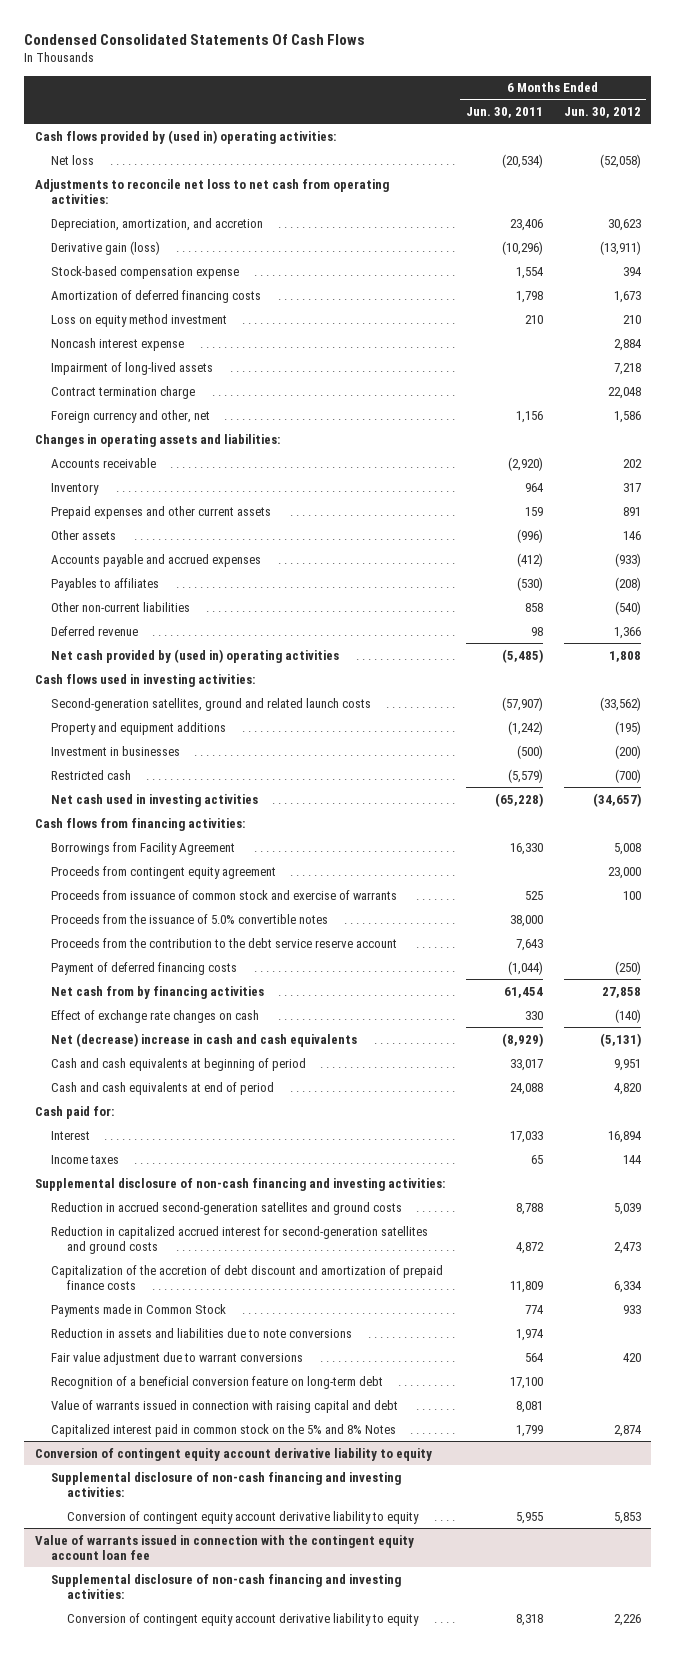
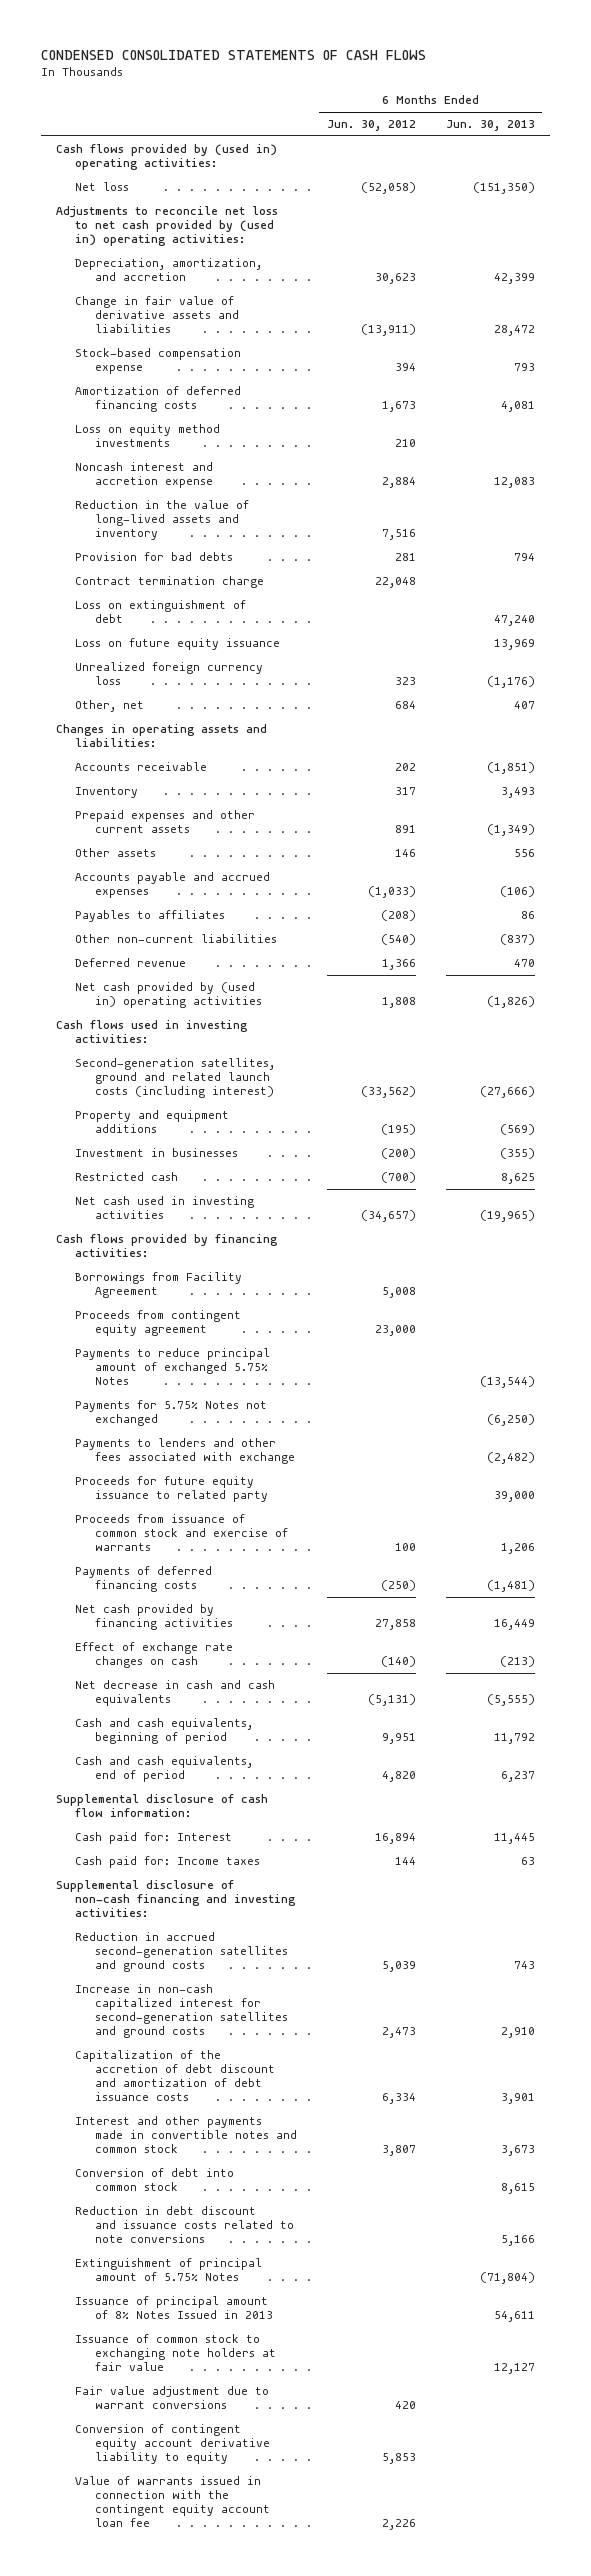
- Condensed Consolidated Statements Of Cash Flows
+ CONDENSED CONSOLIDATED STATEMENTS OF CASH FLOWS
- | 6 Months Ended Jun. 30, 2011 | 6 Months Ended Jun. 30, 2012
+ | 6 Months Ended Jun. 30, 2012 | 6 Months Ended Jun. 30, 2013
- Adjustments to reconcile net loss to net cash from operating activities:
+ Adjustments to reconcile net loss to net cash provided by (used in) operating activities:
- Derivative gain (loss) | (10,296) | (13,911)
+ Change in fair value of derivative assets and liabilities | (13,911) | 28,472
- Loss on equity method investment | 210 | 210
- Noncash interest expense | | 2,884
- Impairment of long-lived assets | | 7,218
+ Loss on equity method investments | 210 |
+ Noncash interest and accretion expense | 2,884 | 12,083
+ Reduction in the value of long-lived assets and inventory | 7,516 |
+ Provision for bad debts | 281 | 794
- Foreign currency and other, net | 1,156 | 1,586
+ Loss on extinguishment of debt | | 47,240
+ Loss on future equity issuance | | 13,969
+ Unrealized foreign currency loss | 323 | (1,176)
+ Other, net | 684 | 407
- Accounts payable and accrued expenses | (412) | (933)
+ Accounts payable and accrued expenses | (1,033) | (106)
- Second-generation satellites, ground and related launch costs | (57,907) | (33,562)
+ Second-generation satellites, ground and related launch costs (including interest) | (33,562) | (27,666)
- Cash flows from financing activities:
+ Cash flows provided by financing activities:
+ Payments to reduce principal amount of exchanged 5.75% Notes | | (13,544)
+ Payments for 5.75% Notes not exchanged | | (6,250)
+ Payments to lenders and other fees associated with exchange | | (2,482)
+ Proceeds for future equity issuance to related party | | 39,000
- Proceeds from the issuance of 5.0% convertible notes | 38,000 |
- Proceeds from the contribution to the debt service reserve account | 7,643 |
- Payment of deferred financing costs | (1,044) | (250)
- Net cash from by financing activities | 61,454 | 27,858
+ Payments of deferred financing costs | (250) | (1,481)
+ Net cash provided by financing activities | 27,858 | 16,449
- Net (decrease) increase in cash and cash equivalents | (8,929) | (5,131)
- Cash and cash equivalents at beginning of period | 33,017 | 9,951
- Cash and cash equivalents at end of period | 24,088 | 4,820
- Cash paid for:
- Interest | 17,033 | 16,894
- Income taxes | 65 | 144
+ Net decrease in cash and cash equivalents | (5,131) | (5,555)
+ Cash and cash equivalents, beginning of period | 9,951 | 11,792
+ Cash and cash equivalents, end of period | 4,820 | 6,237
+ Supplemental disclosure of cash flow information:
+ Cash paid for: Interest | 16,894 | 11,445
+ Cash paid for: Income taxes | 144 | 63
- Reduction in capitalized accrued interest for second-generation satellites and ground costs | 4,872 | 2,473
- Capitalization of the accretion of debt discount and amortization of prepaid finance costs | 11,809 | 6,334
- Payments made in Common Stock | 774 | 933
- Reduction in assets and liabilities due to note conversions | 1,974 |
+ Increase in non-cash capitalized interest for second-generation satellites and ground costs | 2,473 | 2,910
+ Capitalization of the accretion of debt discount and amortization of debt issuance costs | 6,334 | 3,901
+ Interest and other payments made in convertible notes and common stock | 3,807 | 3,673
+ Conversion of debt into common stock | | 8,615
+ Reduction in debt discount and issuance costs related to note conversions | | 5,166
+ Extinguishment of principal amount of 5.75% Notes | | (71,804)
+ Issuance of principal amount of 8% Notes Issued in 2013 | | 54,611
+ Issuance of common stock to exchanging note holders at fair value | | 12,127
- Recognition of a beneficial conversion feature on long-term debt | 17,100 |
- Value of warrants issued in connection with raising capital and debt | 8,081 |
- Capitalized interest paid in common stock on the 5% and 8% Notes | 1,799 | 2,874
- Conversion of contingent equity account derivative liability to equity
- Supplemental disclosure of non-cash financing and investing activities:
- Value of warrants issued in connection with the contingent equity account loan fee
- Supplemental disclosure of non-cash financing and investing activities:
- Conversion of contingent equity account derivative liability to equity | 8,318 | 2,226
+ Value of warrants issued in connection with the contingent equity account loan fee | 2,226 |

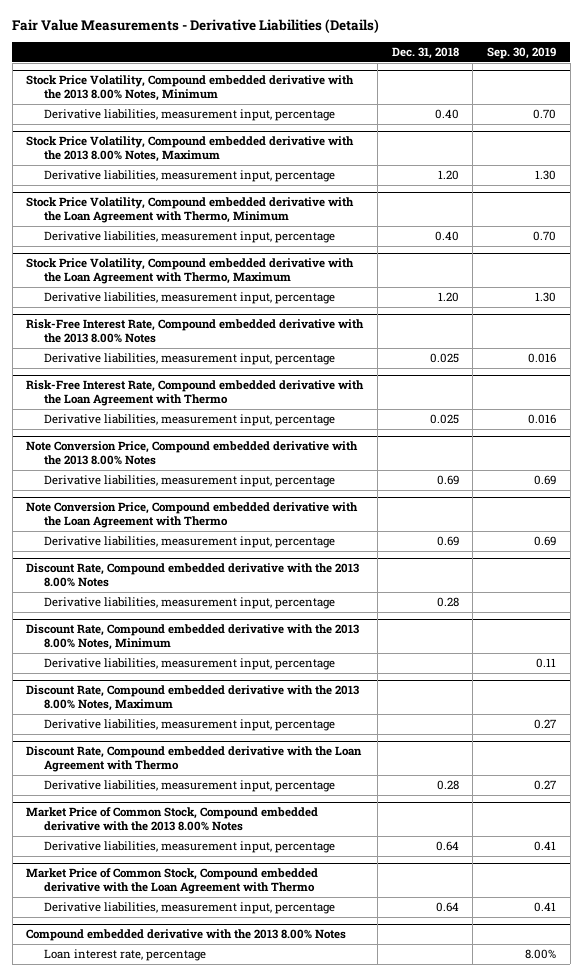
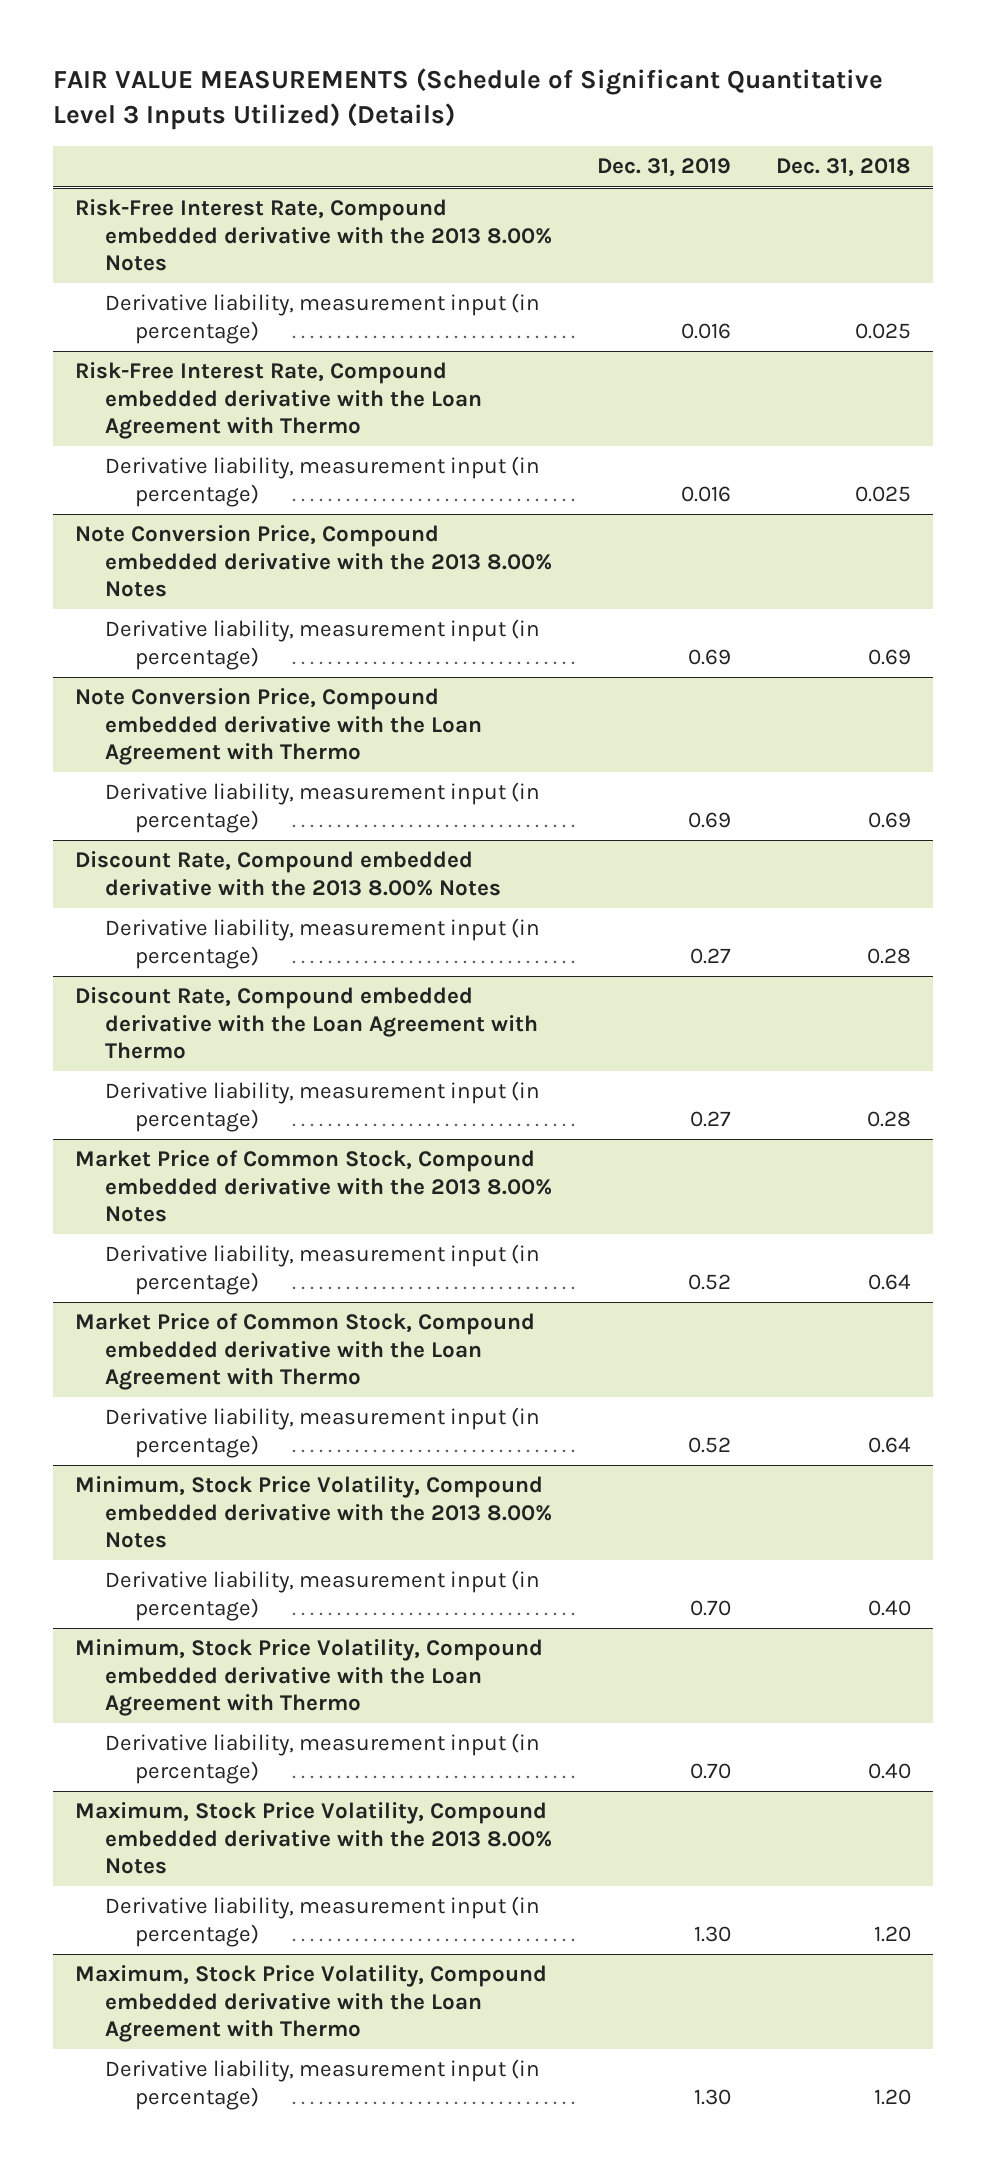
- Fair Value Measurements - Derivative Liabilities (Details)
+ FAIR VALUE MEASUREMENTS (Schedule of Significant Quantitative Level 3 Inputs Utilized) (Details)
- | Dec. 31, 2018 | Sep. 30, 2019
+ | Dec. 31, 2019 | Dec. 31, 2018
- Stock Price Volatility, Compound embedded derivative with the 2013 8.00% Notes, Minimum
- Derivative liabilities, measurement input, percentage | 0.40 | 0.70
- Stock Price Volatility, Compound embedded derivative with the 2013 8.00% Notes, Maximum
- Derivative liabilities, measurement input, percentage | 1.20 | 1.30
- Stock Price Volatility, Compound embedded derivative with the Loan Agreement with Thermo, Minimum
- Derivative liabilities, measurement input, percentage | 0.40 | 0.70
- Stock Price Volatility, Compound embedded derivative with the Loan Agreement with Thermo, Maximum
- Derivative liabilities, measurement input, percentage | 1.20 | 1.30
@ Risk-Free Interest Rate, Compound embedded derivative with the 2013 8.00% Notes
- Derivative liabilities, measurement input, percentage | 0.025 | 0.016
+ Derivative liability, measurement input (in percentage) | 0.016 | 0.025
@ Risk-Free Interest Rate, Compound embedded derivative with the Loan Agreement with Thermo
- Derivative liabilities, measurement input, percentage | 0.025 | 0.016
+ Derivative liability, measurement input (in percentage) | 0.016 | 0.025
@ Note Conversion Price, Compound embedded derivative with the 2013 8.00% Notes
- Derivative liabilities, measurement input, percentage | 0.69 | 0.69
+ Derivative liability, measurement input (in percentage) | 0.69 | 0.69
@ Note Conversion Price, Compound embedded derivative with the Loan Agreement with Thermo
- Derivative liabilities, measurement input, percentage | 0.69 | 0.69
+ Derivative liability, measurement input (in percentage) | 0.69 | 0.69
@ Discount Rate, Compound embedded derivative with the 2013 8.00% Notes
- Derivative liabilities, measurement input, percentage | 0.28 |
- Discount Rate, Compound embedded derivative with the 2013 8.00% Notes, Minimum
- Derivative liabilities, measurement input, percentage | | 0.11
- Discount Rate, Compound embedded derivative with the 2013 8.00% Notes, Maximum
- Derivative liabilities, measurement input, percentage | | 0.27
@ Discount Rate, Compound embedded derivative with the 2013 8.00% Notes
+ Derivative liability, measurement input (in percentage) | 0.27 | 0.28
@ Discount Rate, Compound embedded derivative with the Loan Agreement with Thermo
- Derivative liabilities, measurement input, percentage | 0.28 | 0.27
+ Derivative liability, measurement input (in percentage) | 0.27 | 0.28
@ Market Price of Common Stock, Compound embedded derivative with the 2013 8.00% Notes
- Derivative liabilities, measurement input, percentage | 0.64 | 0.41
+ Derivative liability, measurement input (in percentage) | 0.52 | 0.64
@ Market Price of Common Stock, Compound embedded derivative with the Loan Agreement with Thermo
- Derivative liabilities, measurement input, percentage | 0.64 | 0.41
- Compound embedded derivative with the 2013 8.00% Notes
- Loan interest rate, percentage | | 8.00%
@ Market Price of Common Stock, Compound embedded derivative with the Loan Agreement with Thermo
+ Derivative liability, measurement input (in percentage) | 0.52 | 0.64
+ Minimum, Stock Price Volatility, Compound embedded derivative with the 2013 8.00% Notes
+ Derivative liability, measurement input (in percentage) | 0.70 | 0.40
+ Minimum, Stock Price Volatility, Compound embedded derivative with the Loan Agreement with Thermo
+ Derivative liability, measurement input (in percentage) | 0.70 | 0.40
+ Maximum, Stock Price Volatility, Compound embedded derivative with the 2013 8.00% Notes
+ Derivative liability, measurement input (in percentage) | 1.30 | 1.20
+ Maximum, Stock Price Volatility, Compound embedded derivative with the Loan Agreement with Thermo
+ Derivative liability, measurement input (in percentage) | 1.30 | 1.20

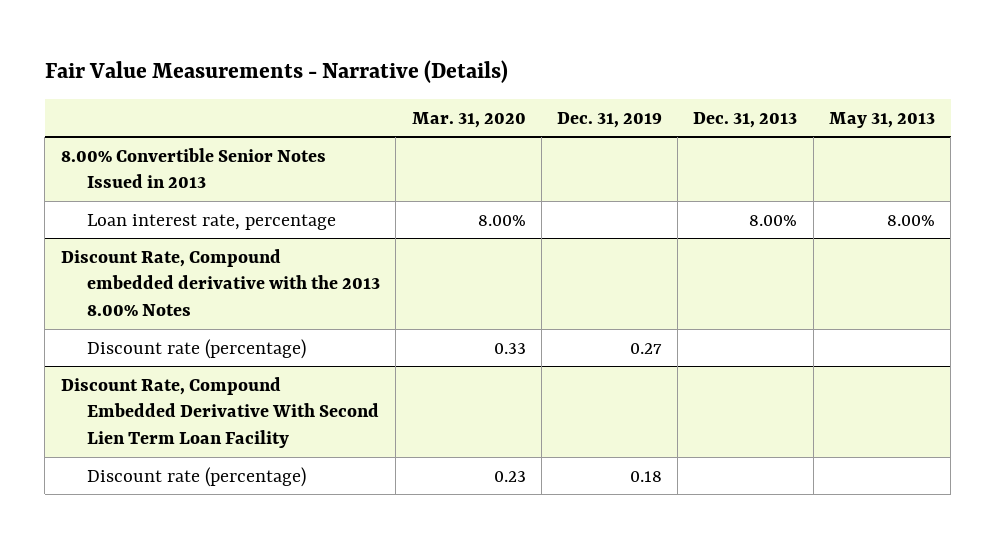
- FAIR VALUE MEASUREMENTS (Schedule of Significant Quantitative Level 3 Inputs Utilized) (Details)
+ Fair Value Measurements - Narrative (Details)
- | Dec. 31, 2019 | Dec. 31, 2018
+ | Mar. 31, 2020 | Dec. 31, 2019 | Dec. 31, 2013 | May 31, 2013
- Risk-Free Interest Rate, Compound embedded derivative with the 2013 8.00% Notes
- Derivative liability, measurement input (in percentage) | 0.016 | 0.025
- Risk-Free Interest Rate, Compound embedded derivative with the Loan Agreement with Thermo
- Derivative liability, measurement input (in percentage) | 0.016 | 0.025
- Note Conversion Price, Compound embedded derivative with the 2013 8.00% Notes
- Derivative liability, measurement input (in percentage) | 0.69 | 0.69
- Note Conversion Price, Compound embedded derivative with the Loan Agreement with Thermo
- Derivative liability, measurement input (in percentage) | 0.69 | 0.69
+ 8.00% Convertible Senior Notes Issued in 2013
+ Loan interest rate, percentage | 8.00% | | 8.00% | 8.00%
@ Discount Rate, Compound embedded derivative with the 2013 8.00% Notes
- Derivative liability, measurement input (in percentage) | 0.27 | 0.28
- Discount Rate, Compound embedded derivative with the Loan Agreement with Thermo
- Derivative liability, measurement input (in percentage) | 0.27 | 0.28
- Market Price of Common Stock, Compound embedded derivative with the 2013 8.00% Notes
- Derivative liability, measurement input (in percentage) | 0.52 | 0.64
- Market Price of Common Stock, Compound embedded derivative with the Loan Agreement with Thermo
- Derivative liability, measurement input (in percentage) | 0.52 | 0.64
- Minimum, Stock Price Volatility, Compound embedded derivative with the 2013 8.00% Notes
- Derivative liability, measurement input (in percentage) | 0.70 | 0.40
- Minimum, Stock Price Volatility, Compound embedded derivative with the Loan Agreement with Thermo
- Derivative liability, measurement input (in percentage) | 0.70 | 0.40
- Maximum, Stock Price Volatility, Compound embedded derivative with the 2013 8.00% Notes
- Derivative liability, measurement input (in percentage) | 1.30 | 1.20
- Maximum, Stock Price Volatility, Compound embedded derivative with the Loan Agreement with Thermo
- Derivative liability, measurement input (in percentage) | 1.30 | 1.20
@ Discount Rate, Compound embedded derivative with the 2013 8.00% Notes
+ Discount rate (percentage) | 0.33 | 0.27 | |
+ Discount Rate, Compound Embedded Derivative With Second Lien Term Loan Facility
+ Discount rate (percentage) | 0.23 | 0.18 | |

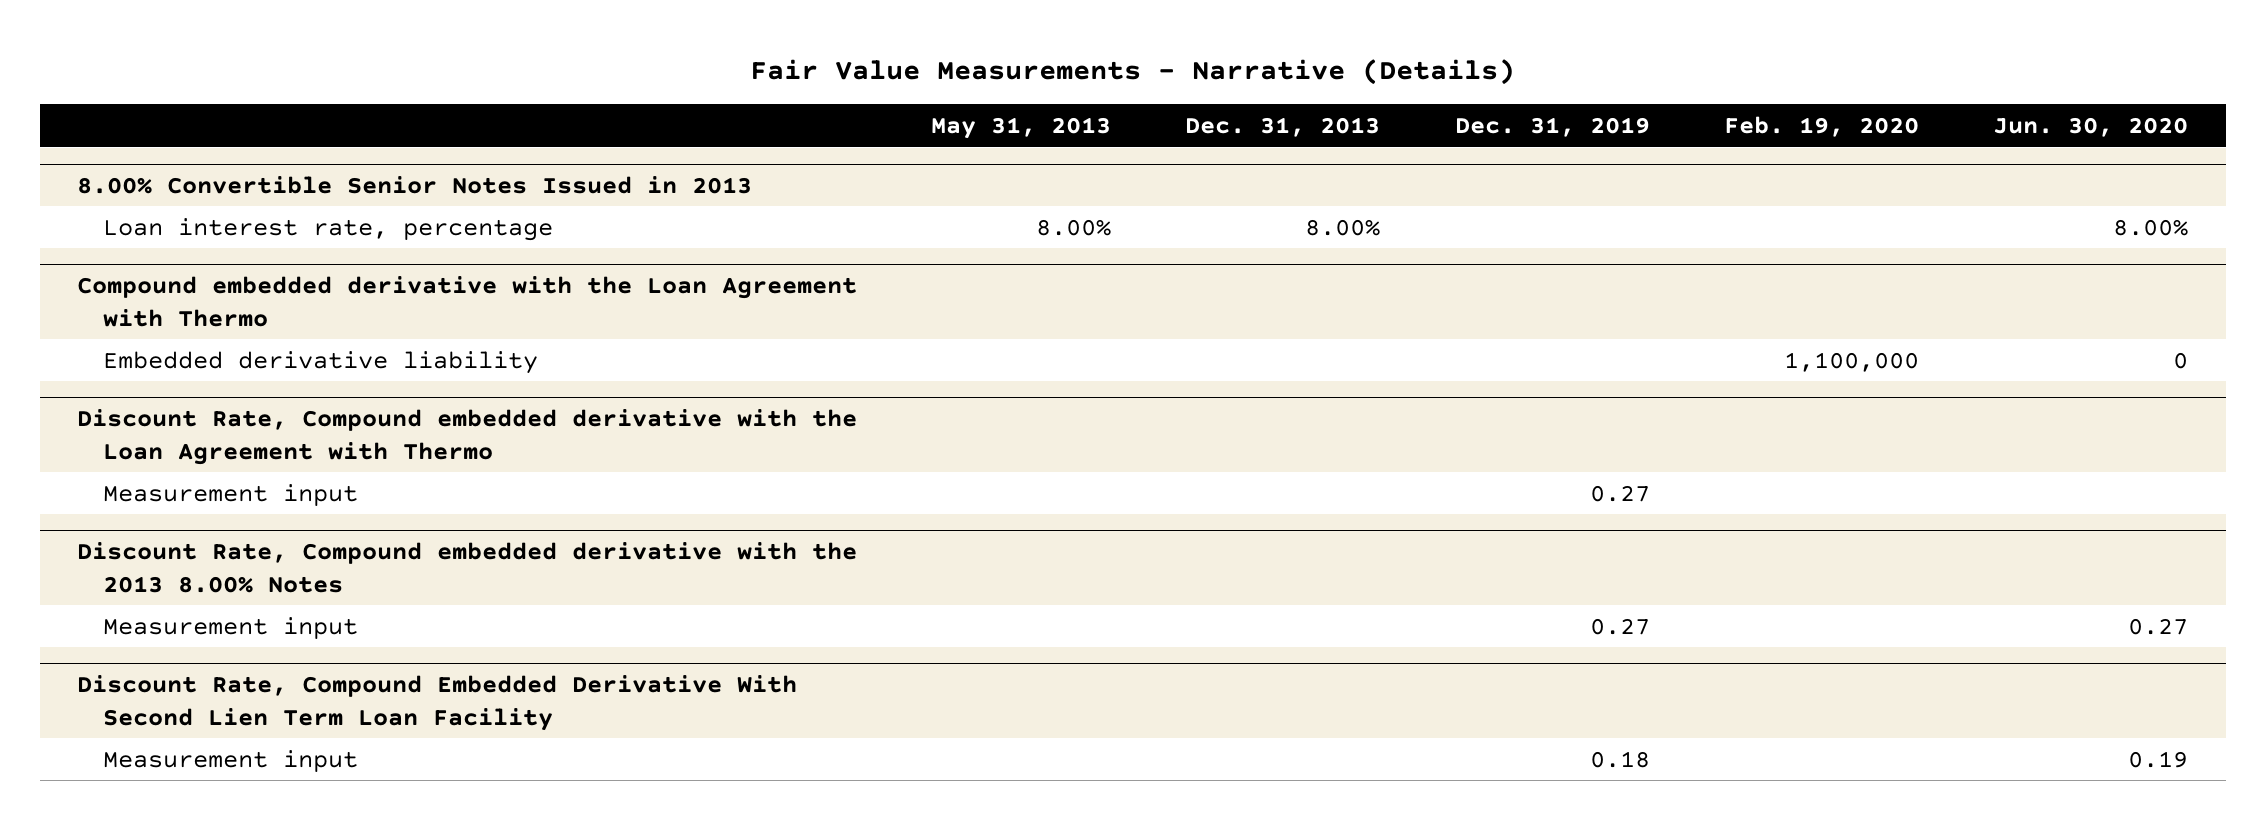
- | Mar. 31, 2020 | Dec. 31, 2019 | Dec. 31, 2013 | May 31, 2013
+ | May 31, 2013 | Dec. 31, 2013 | Dec. 31, 2019 | Feb. 19, 2020 | Jun. 30, 2020
+ Compound embedded derivative with the Loan Agreement with Thermo
+ Embedded derivative liability | | | | 1,100,000 | 0
+ Discount Rate, Compound embedded derivative with the Loan Agreement with Thermo
+ Measurement input | | | 0.27 | |
@ Discount Rate, Compound embedded derivative with the 2013 8.00% Notes
- Discount rate (percentage) | 0.33 | 0.27 | |
+ Measurement input | | | 0.27 | | 0.27
@ Discount Rate, Compound Embedded Derivative With Second Lien Term Loan Facility
- Discount rate (percentage) | 0.23 | 0.18 | |
+ Measurement input | | | 0.18 | | 0.19

